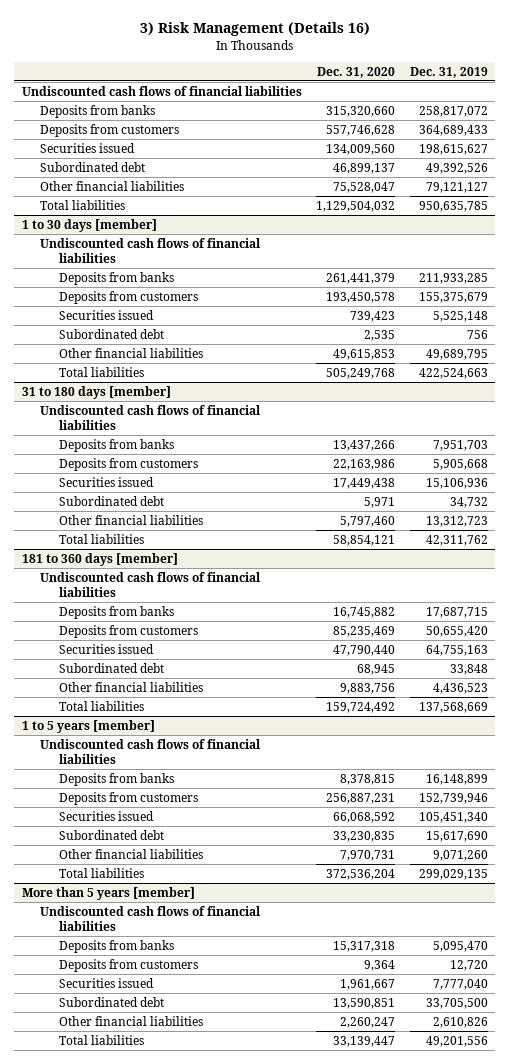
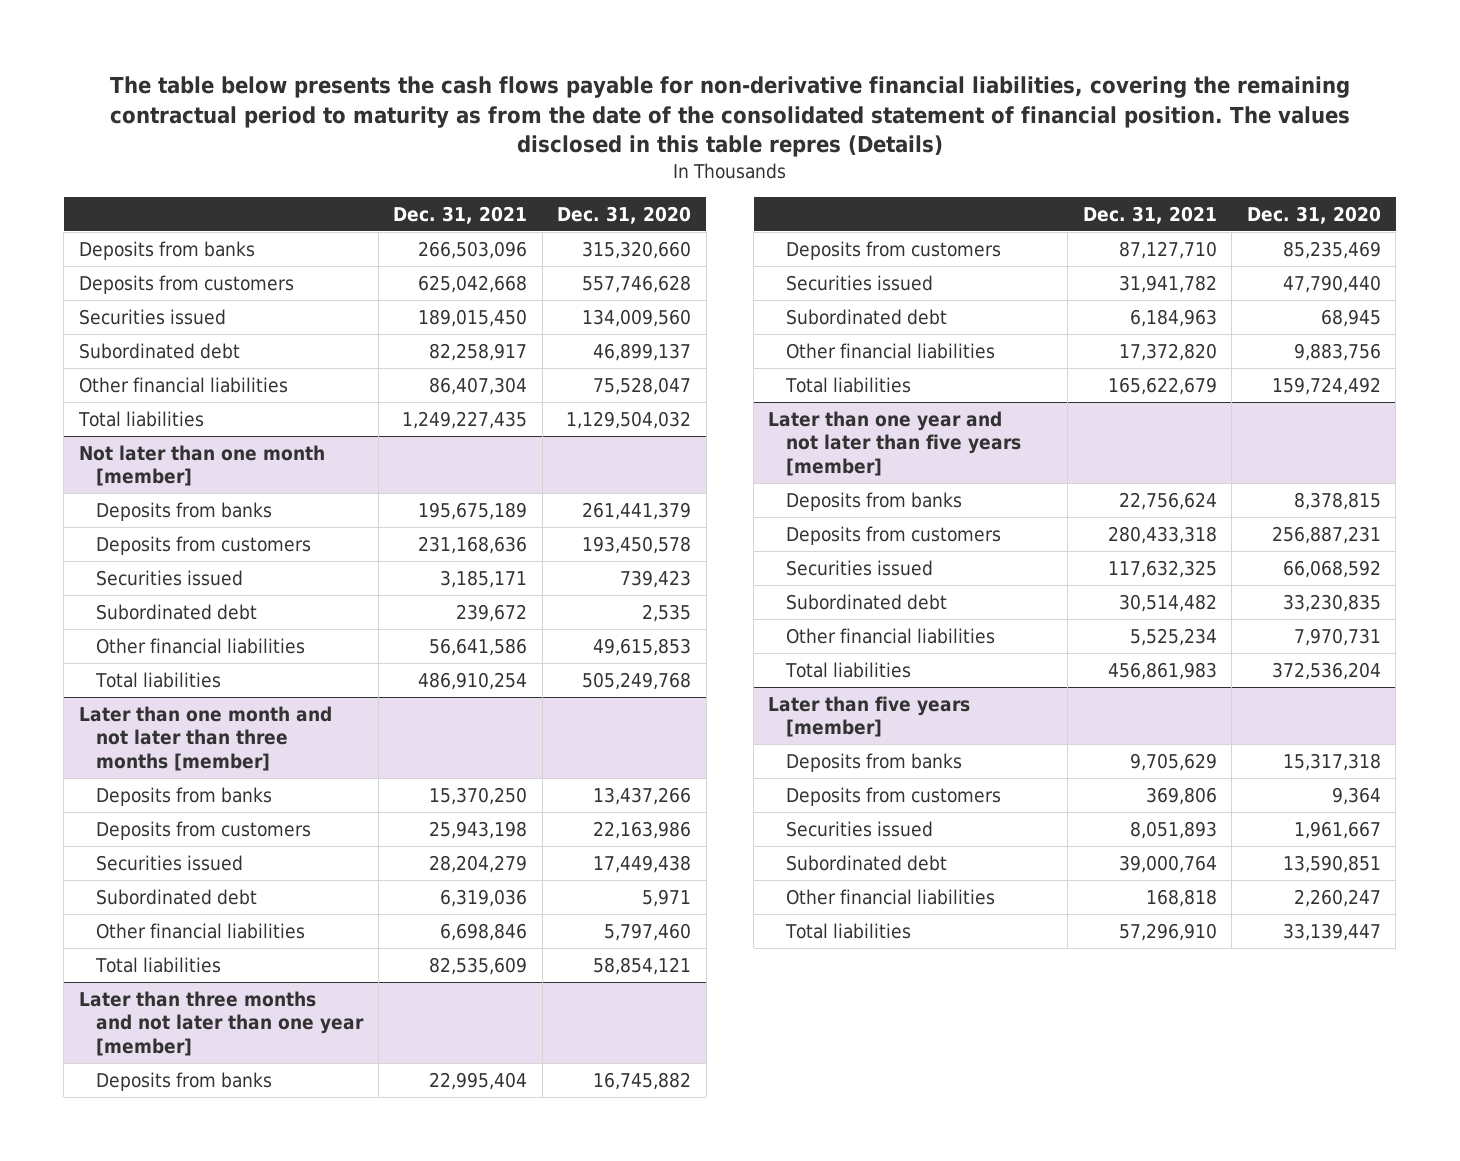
- 3) Risk Management (Details 16)
+ The table below presents the cash flows payable for non-derivative financial liabilities, covering the remaining contractual period to maturity as from the date of the consolidated statement of financial position. The values disclosed in this table repres (Details)
- | Dec. 31, 2020 | Dec. 31, 2019
+ | Dec. 31, 2021 | Dec. 31, 2020
- Undiscounted cash flows of financial liabilities
- 1 to 30 days [member]
- Undiscounted cash flows of financial liabilities
+ Not later than one month [member]
- 31 to 180 days [member]
- Undiscounted cash flows of financial liabilities
+ Later than one month and not later than three months [member]
- 181 to 360 days [member]
- Undiscounted cash flows of financial liabilities
+ Later than three months and not later than one year [member]
- 1 to 5 years [member]
- Undiscounted cash flows of financial liabilities
+ Later than one year and not later than five years [member]
- More than 5 years [member]
- Undiscounted cash flows of financial liabilities
+ Later than five years [member]

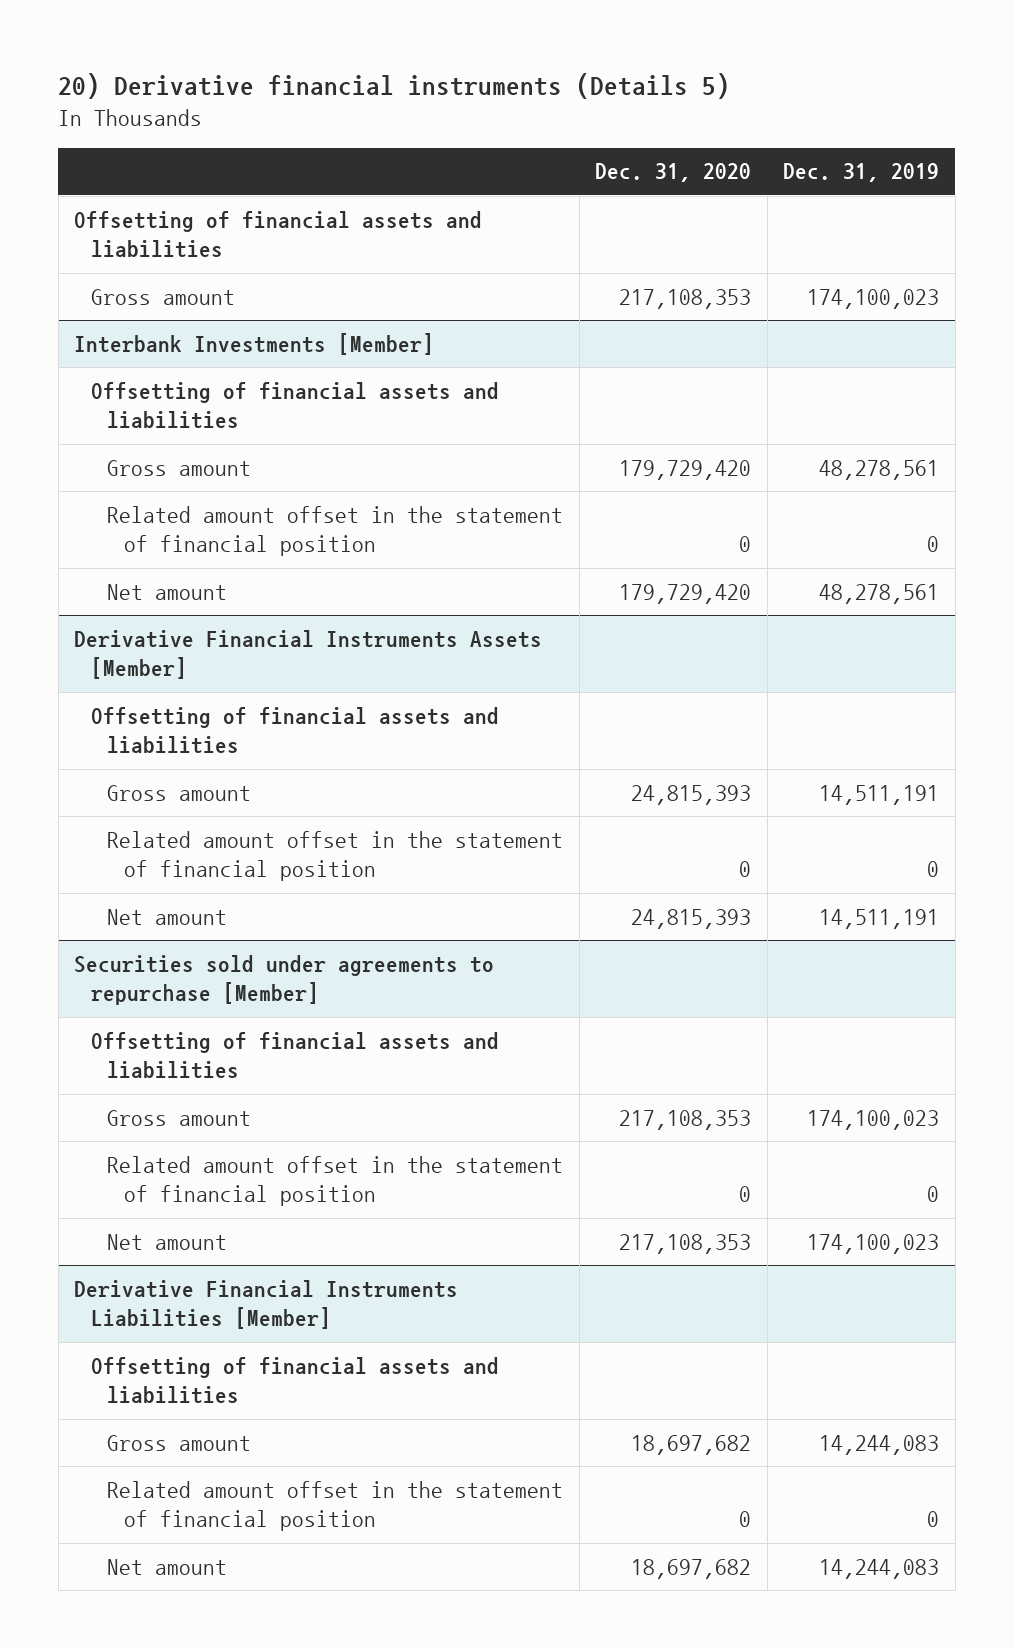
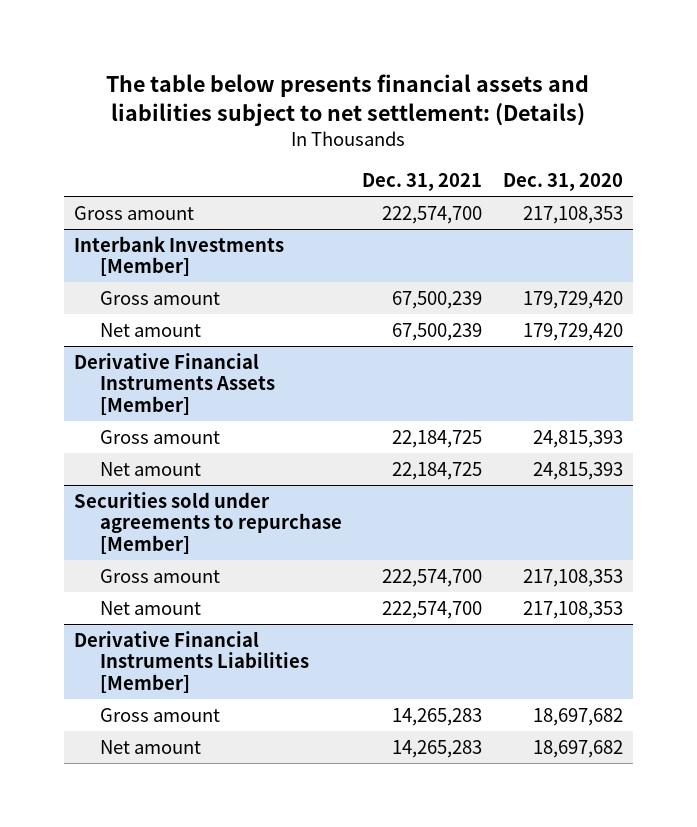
- 20) Derivative financial instruments (Details 5)
+ The table below presents financial assets and liabilities subject to net settlement: (Details)
- | Dec. 31, 2020 | Dec. 31, 2019
+ | Dec. 31, 2021 | Dec. 31, 2020
- Offsetting of financial assets and liabilities
@ Interbank Investments [Member]
- Offsetting of financial assets and liabilities
- Related amount offset in the statement of financial position | 0 | 0
@ Derivative Financial Instruments Assets [Member]
- Offsetting of financial assets and liabilities
- Related amount offset in the statement of financial position | 0 | 0
@ Securities sold under agreements to repurchase [Member]
- Offsetting of financial assets and liabilities
- Related amount offset in the statement of financial position | 0 | 0
@ Derivative Financial Instruments Liabilities [Member]
- Offsetting of financial assets and liabilities
- Related amount offset in the statement of financial position | 0 | 0

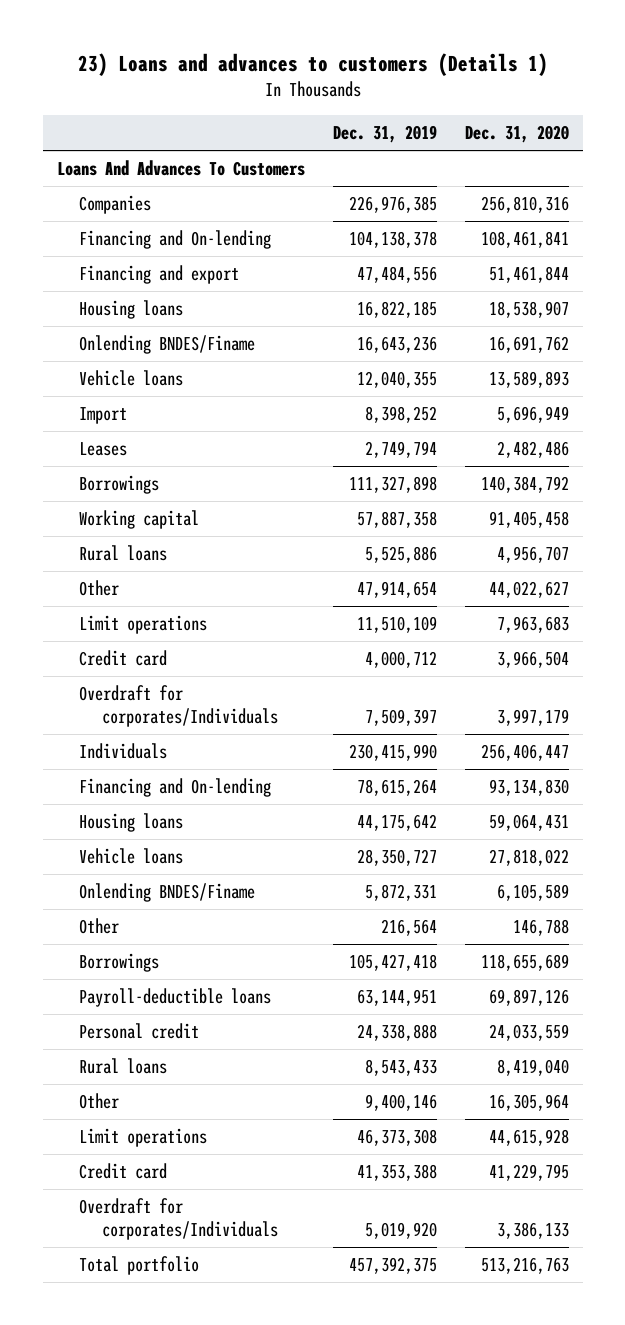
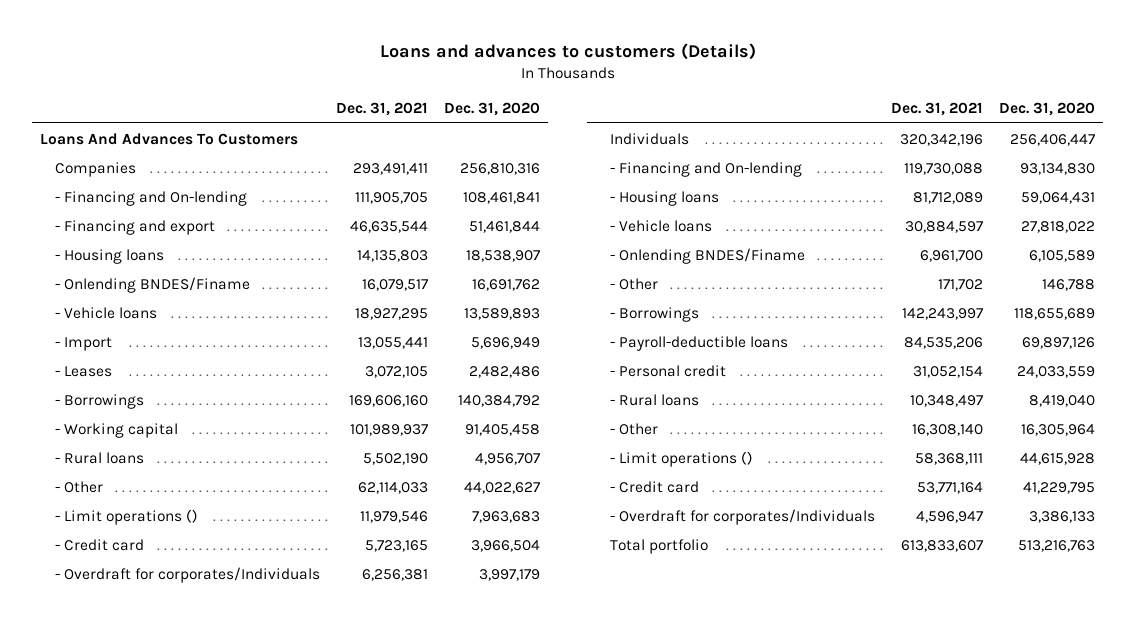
- 23) Loans and advances to customers (Details 1)
+ Loans and advances to customers (Details)
- | Dec. 31, 2019 | Dec. 31, 2020
+ | Dec. 31, 2021 | Dec. 31, 2020
- Financing and On-lending | 104,138,378 | 108,461,841
- Financing and export | 47,484,556 | 51,461,844
- Housing loans | 16,822,185 | 18,538,907
- Onlending BNDES/Finame | 16,643,236 | 16,691,762
- Vehicle loans | 12,040,355 | 13,589,893
- Import | 8,398,252 | 5,696,949
- Leases | 2,749,794 | 2,482,486
- Borrowings | 111,327,898 | 140,384,792
- Working capital | 57,887,358 | 91,405,458
- Rural loans | 5,525,886 | 4,956,707
- Other | 47,914,654 | 44,022,627
- Limit operations | 11,510,109 | 7,963,683
- Credit card | 4,000,712 | 3,966,504
- Overdraft for corporates/Individuals | 7,509,397 | 3,997,179
+ - Financing and On-lending | 111,905,705 | 108,461,841
+ - Financing and export | 46,635,544 | 51,461,844
+ - Housing loans | 14,135,803 | 18,538,907
+ - Onlending BNDES/Finame | 16,079,517 | 16,691,762
+ - Vehicle loans | 18,927,295 | 13,589,893
+ - Import | 13,055,441 | 5,696,949
+ - Leases | 3,072,105 | 2,482,486
+ - Borrowings | 169,606,160 | 140,384,792
+ - Working capital | 101,989,937 | 91,405,458
+ - Rural loans | 5,502,190 | 4,956,707
+ - Other | 62,114,033 | 44,022,627
+ - Limit operations () | 11,979,546 | 7,963,683
+ - Credit card | 5,723,165 | 3,966,504
+ - Overdraft for corporates/Individuals | 6,256,381 | 3,997,179
- Financing and On-lending | 78,615,264 | 93,134,830
- Housing loans | 44,175,642 | 59,064,431
- Vehicle loans | 28,350,727 | 27,818,022
- Onlending BNDES/Finame | 5,872,331 | 6,105,589
- Other | 216,564 | 146,788
- Borrowings | 105,427,418 | 118,655,689
- Payroll-deductible loans | 63,144,951 | 69,897,126
- Personal credit | 24,338,888 | 24,033,559
- Rural loans | 8,543,433 | 8,419,040
- Other | 9,400,146 | 16,305,964
- Limit operations | 46,373,308 | 44,615,928
- Credit card | 41,353,388 | 41,229,795
- Overdraft for corporates/Individuals | 5,019,920 | 3,386,133
+ - Financing and On-lending | 119,730,088 | 93,134,830
+ - Housing loans | 81,712,089 | 59,064,431
+ - Vehicle loans | 30,884,597 | 27,818,022
+ - Onlending BNDES/Finame | 6,961,700 | 6,105,589
+ - Other | 171,702 | 146,788
+ - Borrowings | 142,243,997 | 118,655,689
+ - Payroll-deductible loans | 84,535,206 | 69,897,126
+ - Personal credit | 31,052,154 | 24,033,559
+ - Rural loans | 10,348,497 | 8,419,040
+ - Other | 16,308,140 | 16,305,964
+ - Limit operations () | 58,368,111 | 44,615,928
+ - Credit card | 53,771,164 | 41,229,795
+ - Overdraft for corporates/Individuals | 4,596,947 | 3,386,133

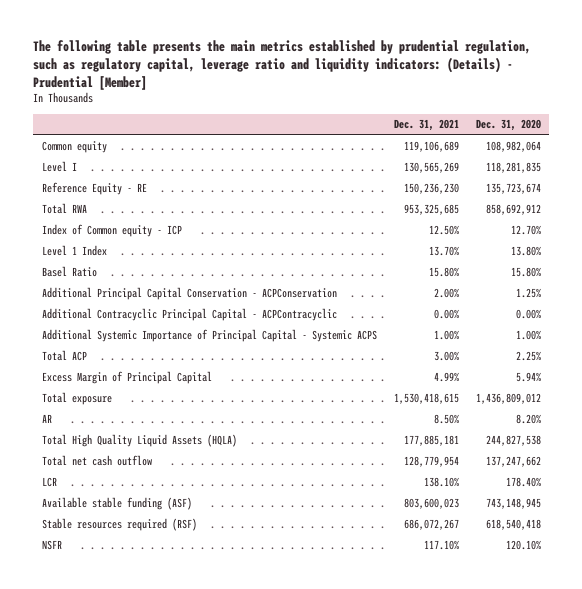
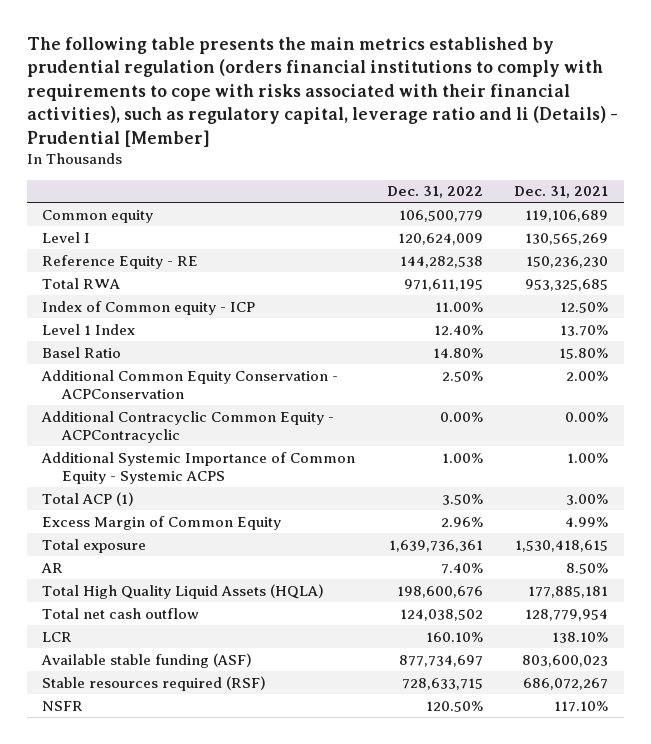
- The following table presents the main metrics established by prudential regulation, such as regulatory capital, leverage ratio and liquidity indicators: (Details) - Prudential [Member]
+ The following table presents the main metrics established by prudential regulation (orders financial institutions to comply with requirements to cope with risks associated with their financial activities), such as regulatory capital, leverage ratio and li (Details) - Prudential [Member]
- | Dec. 31, 2021 | Dec. 31, 2020
+ | Dec. 31, 2022 | Dec. 31, 2021
- Additional Principal Capital Conservation - ACPConservation | 2.00% | 1.25%
- Additional Contracyclic Principal Capital - ACPContracyclic | 0.00% | 0.00%
- Additional Systemic Importance of Principal Capital - Systemic ACPS | 1.00% | 1.00%
- Total ACP | 3.00% | 2.25%
- Excess Margin of Principal Capital | 4.99% | 5.94%
+ Additional Common Equity Conservation - ACPConservation | 2.50% | 2.00%
+ Additional Contracyclic Common Equity - ACPContracyclic | 0.00% | 0.00%
+ Additional Systemic Importance of Common Equity - Systemic ACPS | 1.00% | 1.00%
+ Total ACP (1) | 3.50% | 3.00%
+ Excess Margin of Common Equity | 2.96% | 4.99%

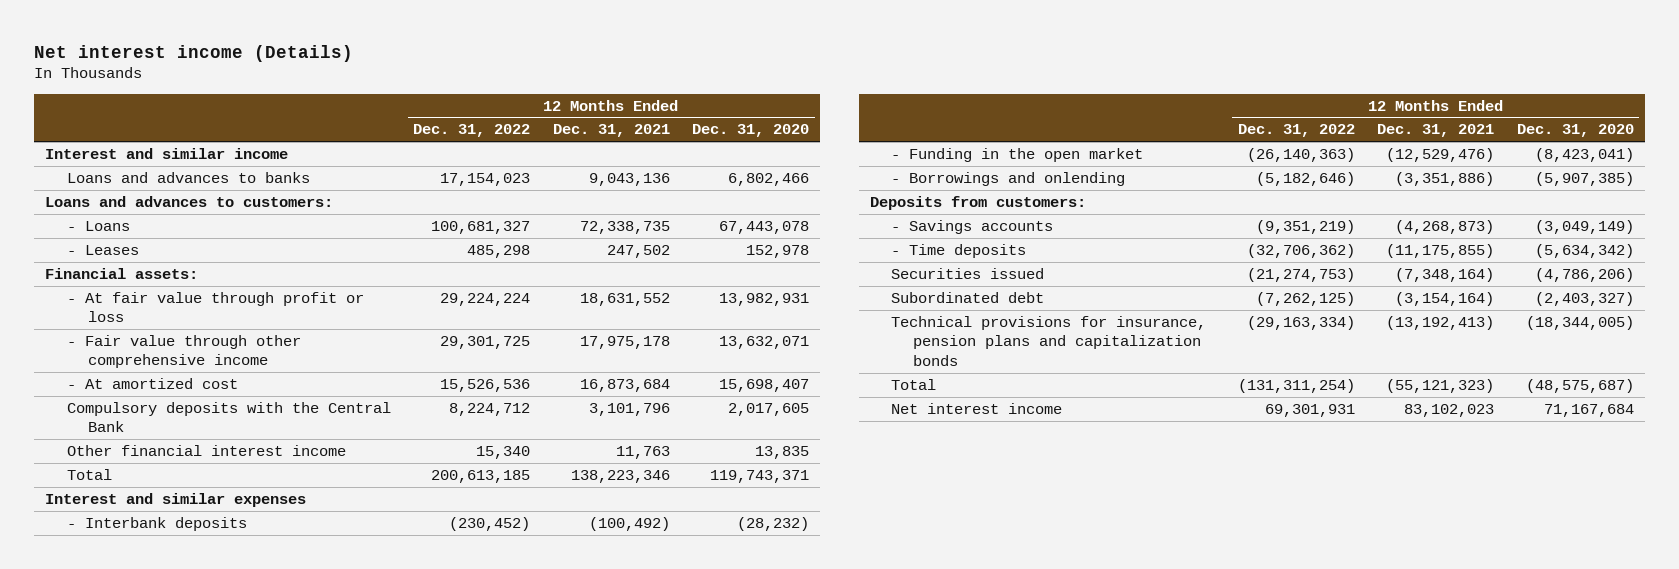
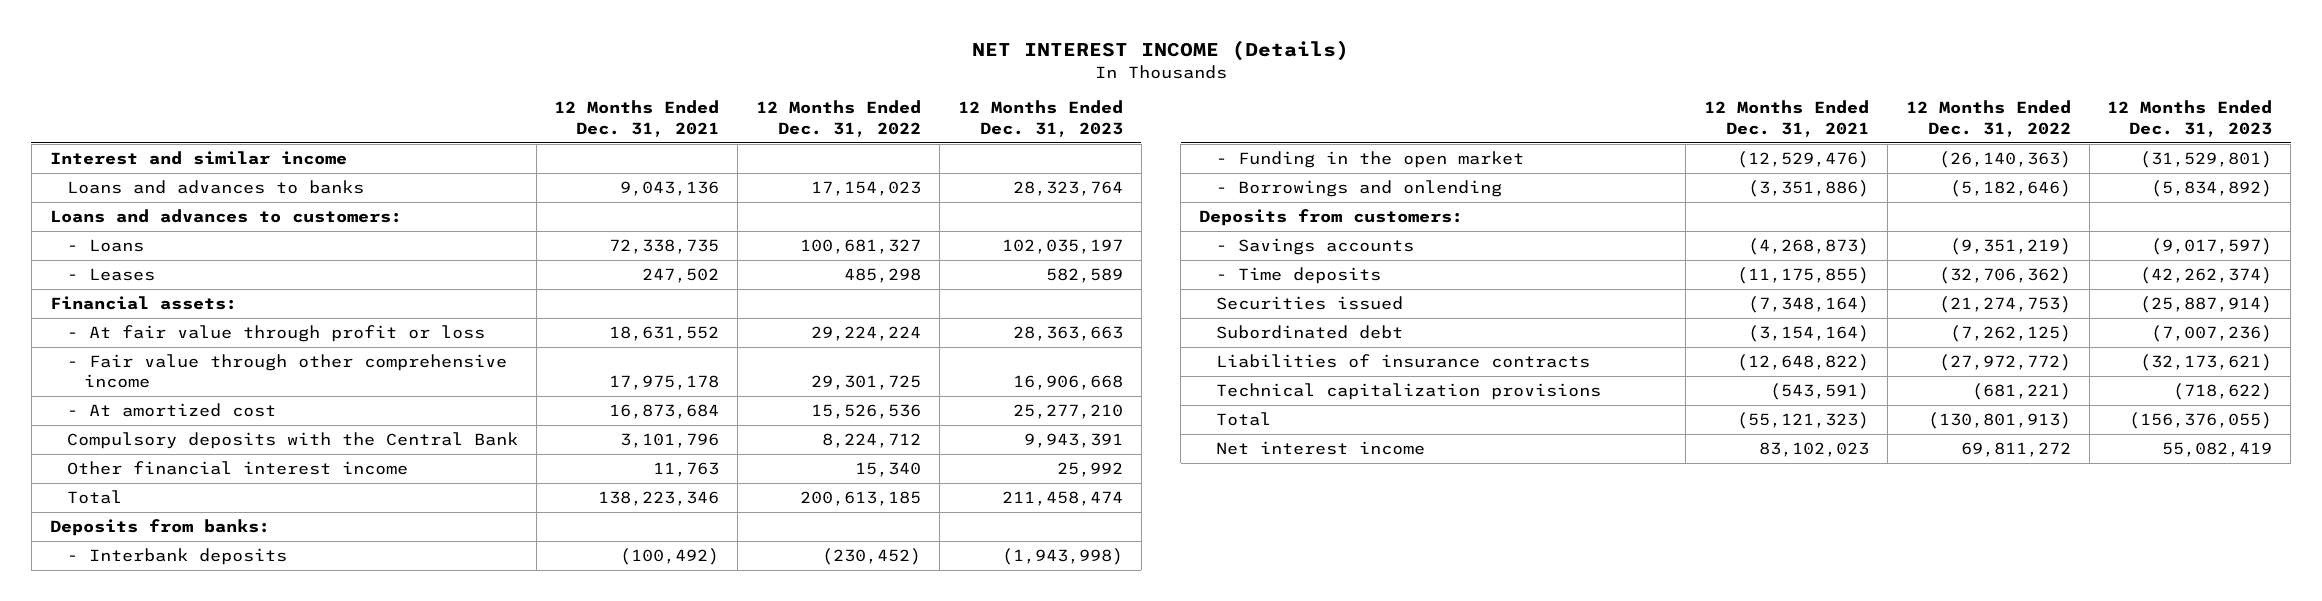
- Net interest income (Details)
+ NET INTEREST INCOME (Details)
- | 12 Months Ended Dec. 31, 2022 | 12 Months Ended Dec. 31, 2021 | 12 Months Ended Dec. 31, 2020
+ | 12 Months Ended Dec. 31, 2021 | 12 Months Ended Dec. 31, 2022 | 12 Months Ended Dec. 31, 2023
- Interest and similar expenses
+ Deposits from banks:
- Technical provisions for insurance, pension plans and capitalization bonds | (29,163,334) | (13,192,413) | (18,344,005)
- Total | (131,311,254) | (55,121,323) | (48,575,687)
- Net interest income | 69,301,931 | 83,102,023 | 71,167,684
+ Liabilities of insurance contracts | (12,648,822) | (27,972,772) | (32,173,621)
+ Technical capitalization provisions | (543,591) | (681,221) | (718,622)
+ Total | (55,121,323) | (130,801,913) | (156,376,055)
+ Net interest income | 83,102,023 | 69,811,272 | 55,082,419

